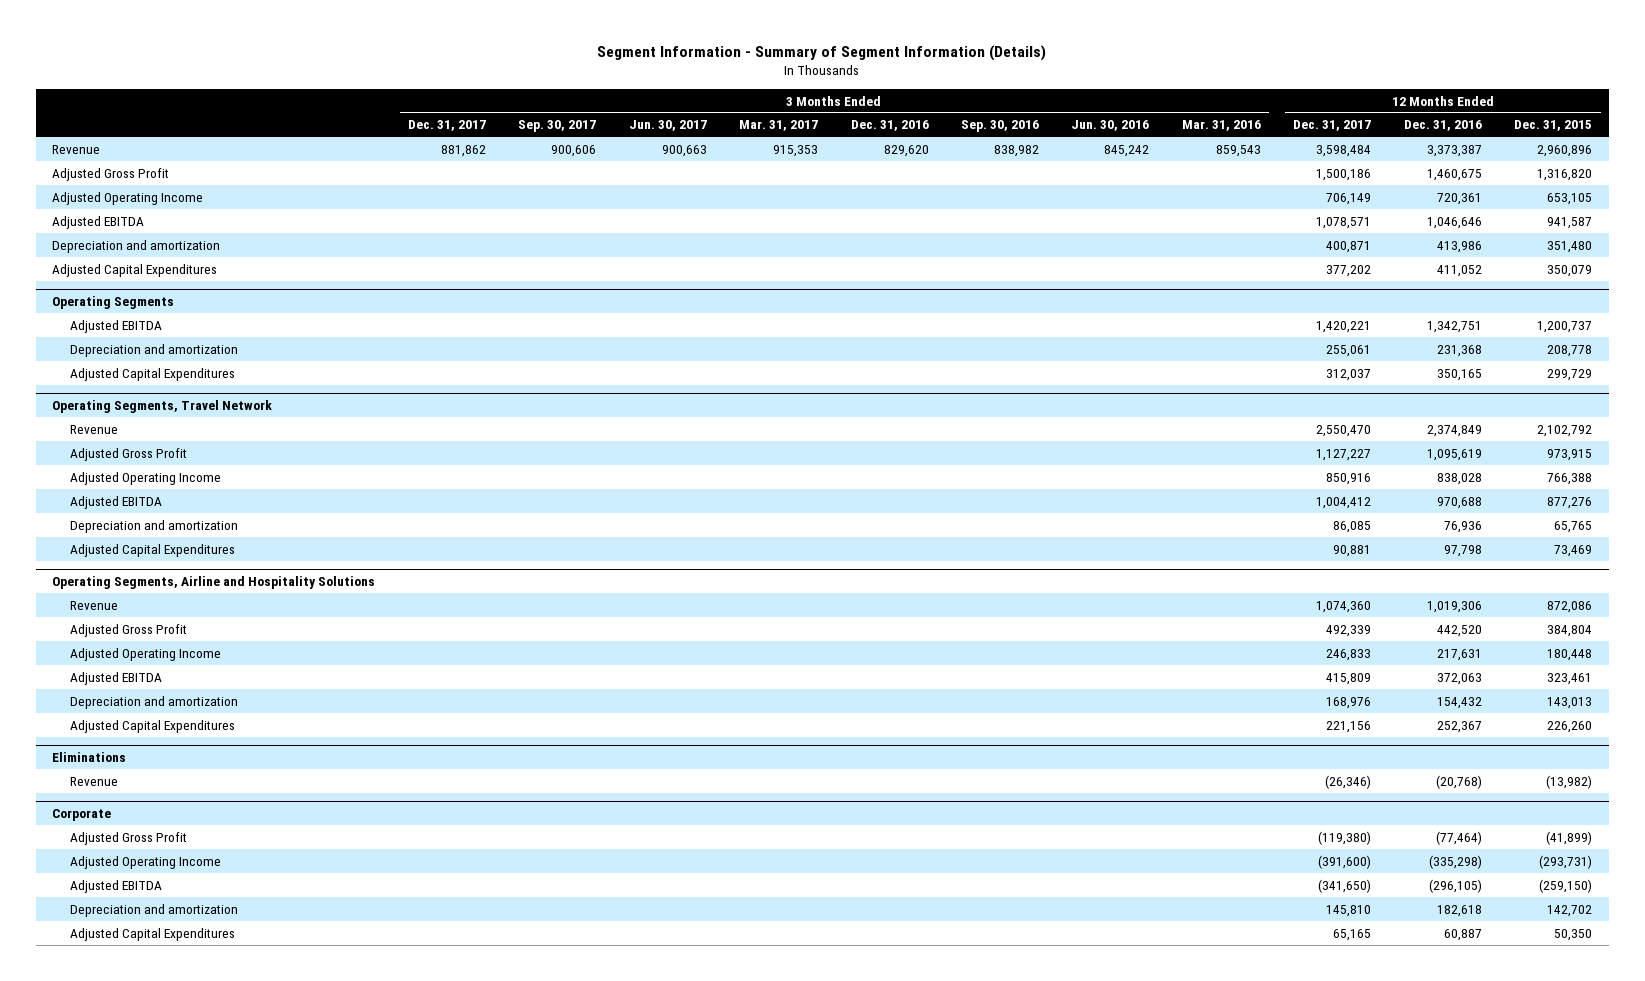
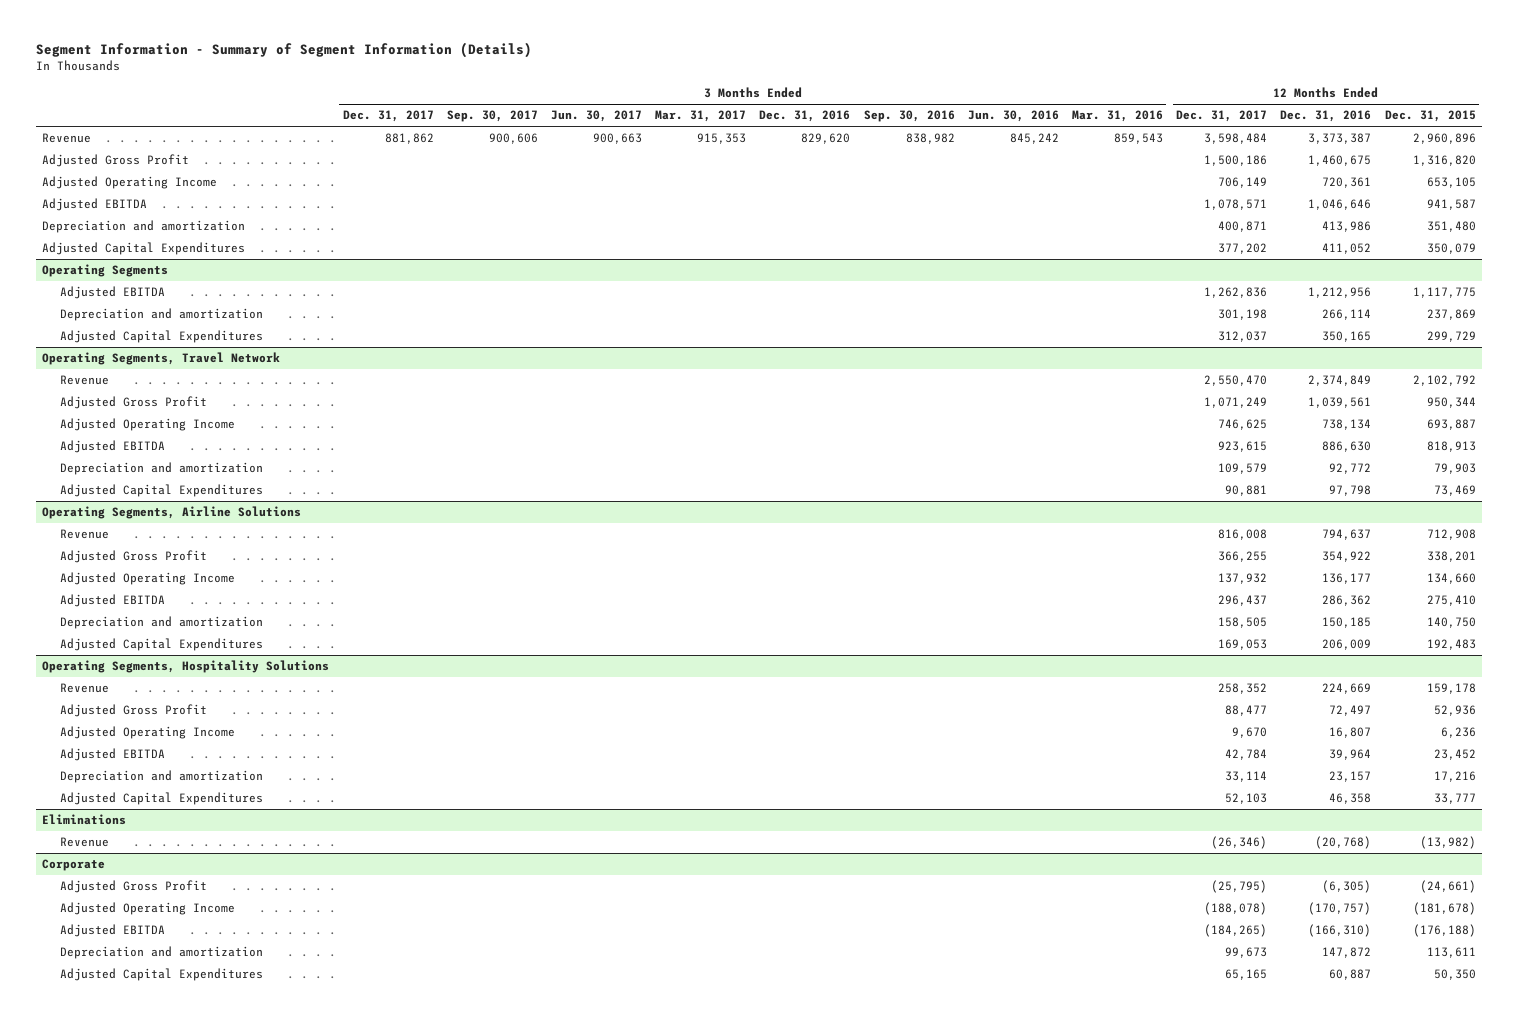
@ Operating Segments
- Adjusted EBITDA | | | | | | | | | 1,420,221 | 1,342,751 | 1,200,737
- Depreciation and amortization | | | | | | | | | 255,061 | 231,368 | 208,778
+ Adjusted EBITDA | | | | | | | | | 1,262,836 | 1,212,956 | 1,117,775
+ Depreciation and amortization | | | | | | | | | 301,198 | 266,114 | 237,869
@ Operating Segments, Travel Network
- Adjusted Gross Profit | | | | | | | | | 1,127,227 | 1,095,619 | 973,915
- Adjusted Operating Income | | | | | | | | | 850,916 | 838,028 | 766,388
- Adjusted EBITDA | | | | | | | | | 1,004,412 | 970,688 | 877,276
- Depreciation and amortization | | | | | | | | | 86,085 | 76,936 | 65,765
+ Adjusted Gross Profit | | | | | | | | | 1,071,249 | 1,039,561 | 950,344
+ Adjusted Operating Income | | | | | | | | | 746,625 | 738,134 | 693,887
+ Adjusted EBITDA | | | | | | | | | 923,615 | 886,630 | 818,913
+ Depreciation and amortization | | | | | | | | | 109,579 | 92,772 | 79,903
- Operating Segments, Airline and Hospitality Solutions
- Revenue | | | | | | | | | 1,074,360 | 1,019,306 | 872,086
- Adjusted Gross Profit | | | | | | | | | 492,339 | 442,520 | 384,804
- Adjusted Operating Income | | | | | | | | | 246,833 | 217,631 | 180,448
- Adjusted EBITDA | | | | | | | | | 415,809 | 372,063 | 323,461
- Depreciation and amortization | | | | | | | | | 168,976 | 154,432 | 143,013
- Adjusted Capital Expenditures | | | | | | | | | 221,156 | 252,367 | 226,260
+ Operating Segments, Airline Solutions
+ Revenue | | | | | | | | | 816,008 | 794,637 | 712,908
+ Adjusted Gross Profit | | | | | | | | | 366,255 | 354,922 | 338,201
+ Adjusted Operating Income | | | | | | | | | 137,932 | 136,177 | 134,660
+ Adjusted EBITDA | | | | | | | | | 296,437 | 286,362 | 275,410
+ Depreciation and amortization | | | | | | | | | 158,505 | 150,185 | 140,750
+ Adjusted Capital Expenditures | | | | | | | | | 169,053 | 206,009 | 192,483
+ Operating Segments, Hospitality Solutions
+ Revenue | | | | | | | | | 258,352 | 224,669 | 159,178
+ Adjusted Gross Profit | | | | | | | | | 88,477 | 72,497 | 52,936
+ Adjusted Operating Income | | | | | | | | | 9,670 | 16,807 | 6,236
+ Adjusted EBITDA | | | | | | | | | 42,784 | 39,964 | 23,452
+ Depreciation and amortization | | | | | | | | | 33,114 | 23,157 | 17,216
+ Adjusted Capital Expenditures | | | | | | | | | 52,103 | 46,358 | 33,777
@ Corporate
- Adjusted Gross Profit | | | | | | | | | (119,380) | (77,464) | (41,899)
- Adjusted Operating Income | | | | | | | | | (391,600) | (335,298) | (293,731)
- Adjusted EBITDA | | | | | | | | | (341,650) | (296,105) | (259,150)
- Depreciation and amortization | | | | | | | | | 145,810 | 182,618 | 142,702
+ Adjusted Gross Profit | | | | | | | | | (25,795) | (6,305) | (24,661)
+ Adjusted Operating Income | | | | | | | | | (188,078) | (170,757) | (181,678)
+ Adjusted EBITDA | | | | | | | | | (184,265) | (166,310) | (176,188)
+ Depreciation and amortization | | | | | | | | | 99,673 | 147,872 | 113,611

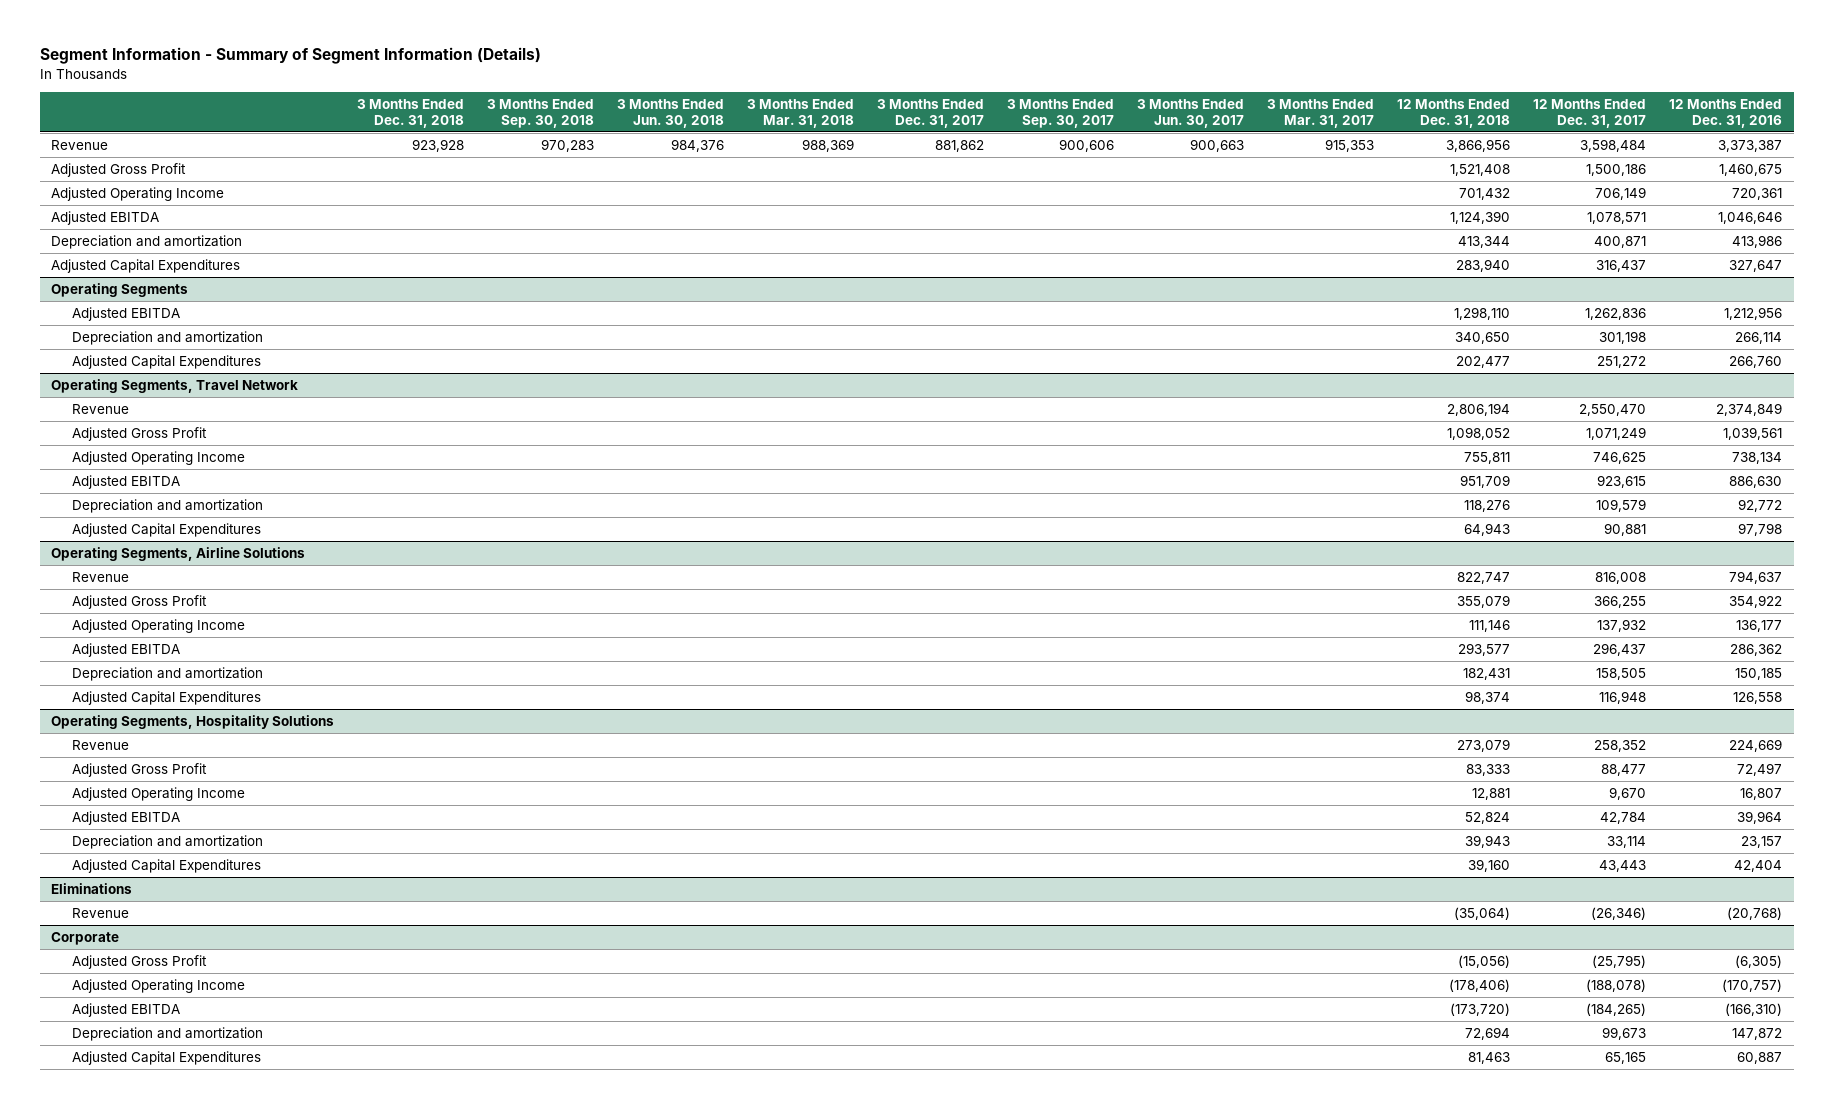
- | 3 Months Ended Dec. 31, 2017 | 3 Months Ended Sep. 30, 2017 | 3 Months Ended Jun. 30, 2017 | 3 Months Ended Mar. 31, 2017 | 3 Months Ended Dec. 31, 2016 | 3 Months Ended Sep. 30, 2016 | 3 Months Ended Jun. 30, 2016 | 3 Months Ended Mar. 31, 2016 | 12 Months Ended Dec. 31, 2017 | 12 Months Ended Dec. 31, 2016 | 12 Months Ended Dec. 31, 2015
+ | 3 Months Ended Dec. 31, 2018 | 3 Months Ended Sep. 30, 2018 | 3 Months Ended Jun. 30, 2018 | 3 Months Ended Mar. 31, 2018 | 3 Months Ended Dec. 31, 2017 | 3 Months Ended Sep. 30, 2017 | 3 Months Ended Jun. 30, 2017 | 3 Months Ended Mar. 31, 2017 | 12 Months Ended Dec. 31, 2018 | 12 Months Ended Dec. 31, 2017 | 12 Months Ended Dec. 31, 2016
- Adjusted Capital Expenditures | | | | | | | | | 377,202 | 411,052 | 350,079
+ Adjusted Capital Expenditures | | | | | | | | | 283,940 | 316,437 | 327,647
@ Operating Segments
- Adjusted Capital Expenditures | | | | | | | | | 312,037 | 350,165 | 299,729
+ Adjusted Capital Expenditures | | | | | | | | | 202,477 | 251,272 | 266,760
@ Operating Segments, Airline Solutions
- Adjusted Capital Expenditures | | | | | | | | | 169,053 | 206,009 | 192,483
+ Adjusted Capital Expenditures | | | | | | | | | 98,374 | 116,948 | 126,558
@ Operating Segments, Hospitality Solutions
- Adjusted Capital Expenditures | | | | | | | | | 52,103 | 46,358 | 33,777
+ Adjusted Capital Expenditures | | | | | | | | | 39,160 | 43,443 | 42,404

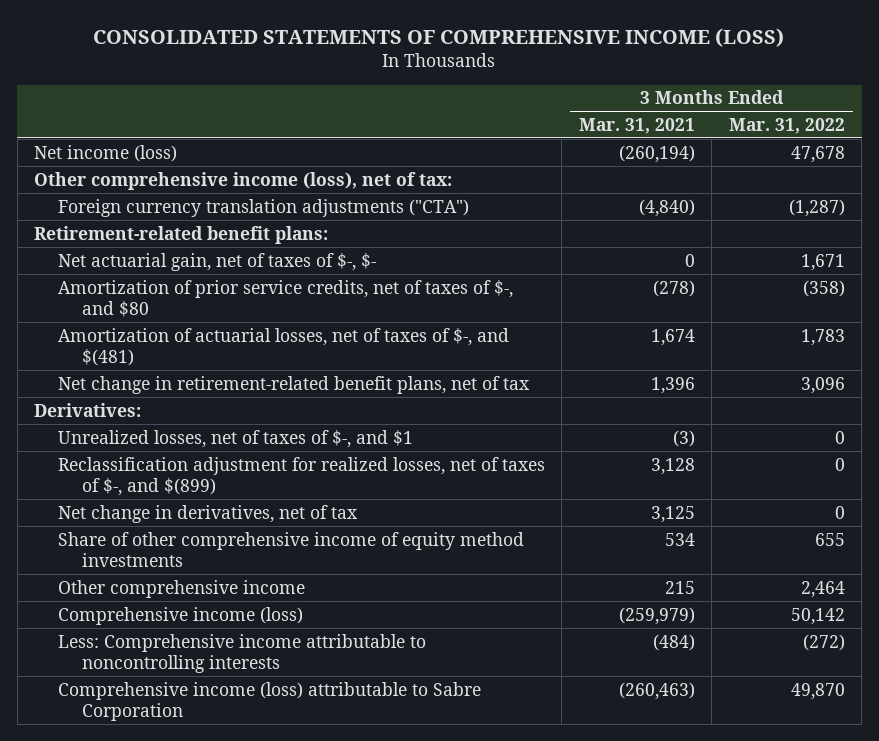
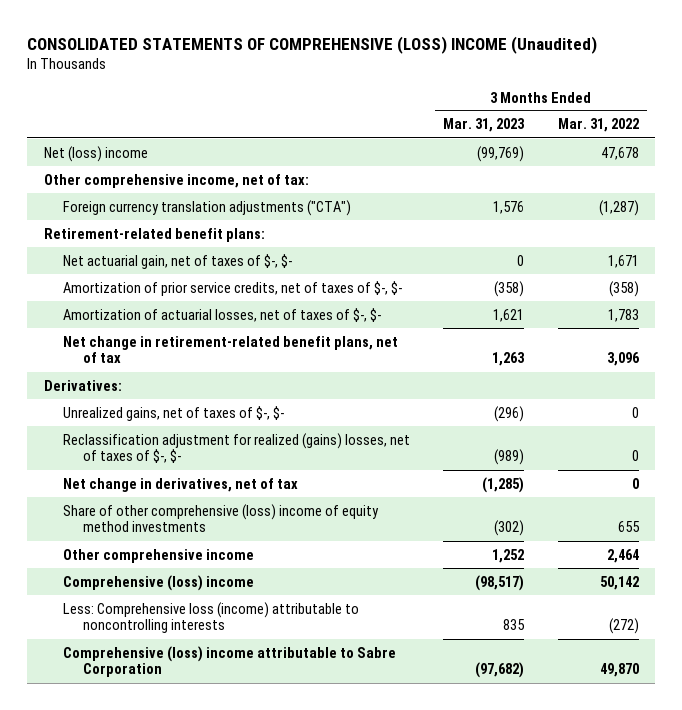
- CONSOLIDATED STATEMENTS OF COMPREHENSIVE INCOME (LOSS)
+ CONSOLIDATED STATEMENTS OF COMPREHENSIVE (LOSS) INCOME (Unaudited)
- | 3 Months Ended Mar. 31, 2021 | 3 Months Ended Mar. 31, 2022
+ | 3 Months Ended Mar. 31, 2023 | 3 Months Ended Mar. 31, 2022
- Net income (loss) | (260,194) | 47,678
- Other comprehensive income (loss), net of tax:
+ Net (loss) income | (99,769) | 47,678
+ Other comprehensive income, net of tax:
- Amortization of prior service credits, net of taxes of $-, and $80 | (278) | (358)
- Amortization of actuarial losses, net of taxes of $-, and $(481) | 1,674 | 1,783
+ Amortization of prior service credits, net of taxes of $-, $- | (358) | (358)
+ Amortization of actuarial losses, net of taxes of $-, $- | 1,621 | 1,783
- Unrealized losses, net of taxes of $-, and $1 | (3) | 0
- Reclassification adjustment for realized losses, net of taxes of $-, and $(899) | 3,128 | 0
+ Unrealized gains, net of taxes of $-, $- | (296) | 0
+ Reclassification adjustment for realized (gains) losses, net of taxes of $-, $- | (989) | 0
- Share of other comprehensive income of equity method investments | 534 | 655
+ Share of other comprehensive (loss) income of equity method investments | (302) | 655
- Comprehensive income (loss) | (259,979) | 50,142
- Less: Comprehensive income attributable to noncontrolling interests | (484) | (272)
- Comprehensive income (loss) attributable to Sabre Corporation | (260,463) | 49,870
+ Comprehensive (loss) income | (98,517) | 50,142
+ Less: Comprehensive loss (income) attributable to noncontrolling interests | 835 | (272)
+ Comprehensive (loss) income attributable to Sabre Corporation | (97,682) | 49,870

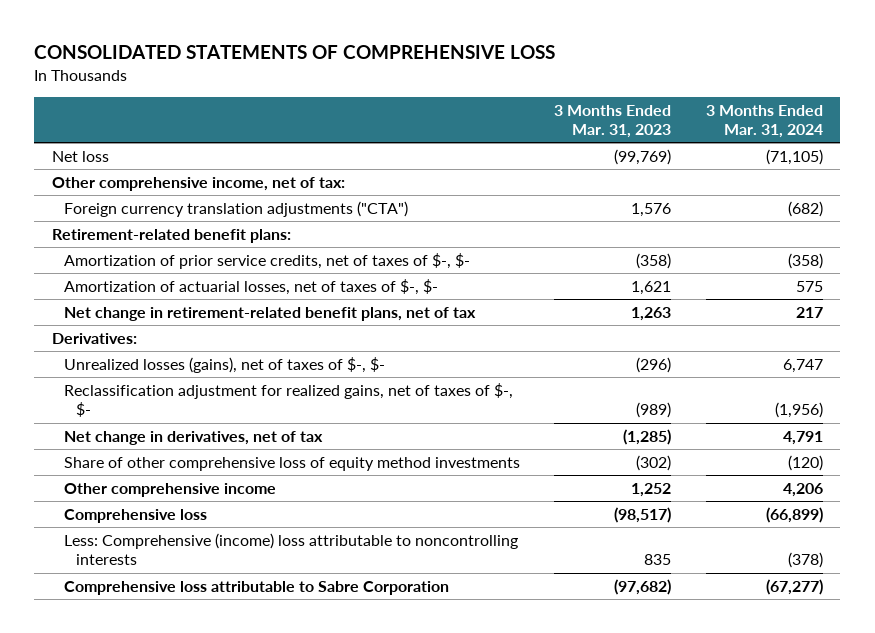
- CONSOLIDATED STATEMENTS OF COMPREHENSIVE (LOSS) INCOME (Unaudited)
+ CONSOLIDATED STATEMENTS OF COMPREHENSIVE LOSS
- | 3 Months Ended Mar. 31, 2023 | 3 Months Ended Mar. 31, 2022
+ | 3 Months Ended Mar. 31, 2023 | 3 Months Ended Mar. 31, 2024
- Net (loss) income | (99,769) | 47,678
+ Net loss | (99,769) | (71,105)
- Net actuarial gain, net of taxes of $-, $- | 0 | 1,671
- Unrealized gains, net of taxes of $-, $- | (296) | 0
- Reclassification adjustment for realized (gains) losses, net of taxes of $-, $- | (989) | 0
+ Unrealized losses (gains), net of taxes of $-, $- | (296) | 6,747
+ Reclassification adjustment for realized gains, net of taxes of $-, $- | (989) | (1,956)
- Share of other comprehensive (loss) income of equity method investments | (302) | 655
+ Share of other comprehensive loss of equity method investments | (302) | (120)
- Comprehensive (loss) income | (98,517) | 50,142
- Less: Comprehensive loss (income) attributable to noncontrolling interests | 835 | (272)
- Comprehensive (loss) income attributable to Sabre Corporation | (97,682) | 49,870
+ Comprehensive loss | (98,517) | (66,899)
+ Less: Comprehensive (income) loss attributable to noncontrolling interests | 835 | (378)
+ Comprehensive loss attributable to Sabre Corporation | (97,682) | (67,277)

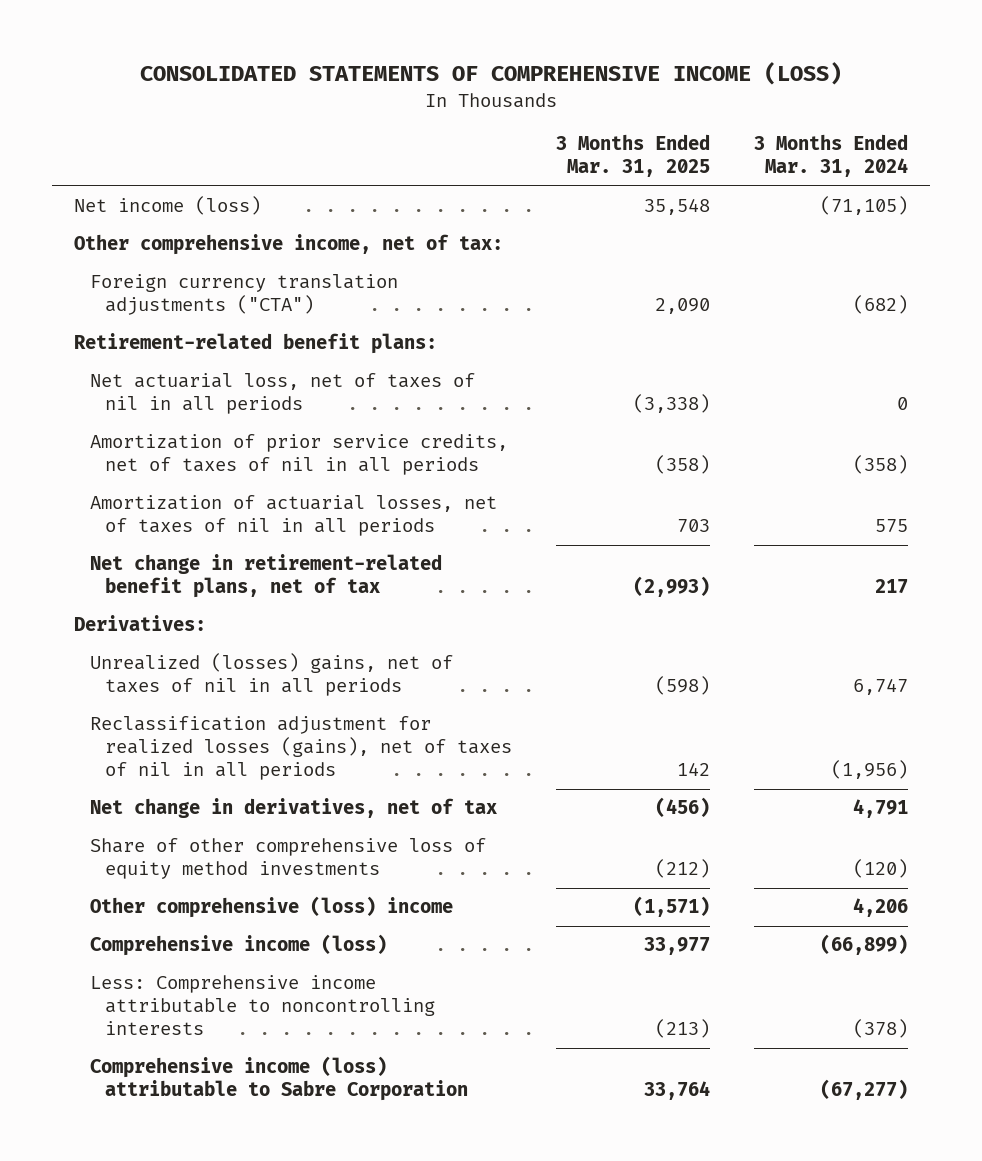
- CONSOLIDATED STATEMENTS OF COMPREHENSIVE LOSS
+ CONSOLIDATED STATEMENTS OF COMPREHENSIVE INCOME (LOSS)
- | 3 Months Ended Mar. 31, 2023 | 3 Months Ended Mar. 31, 2024
+ | 3 Months Ended Mar. 31, 2025 | 3 Months Ended Mar. 31, 2024
- Net loss | (99,769) | (71,105)
+ Net income (loss) | 35,548 | (71,105)
- Amortization of prior service credits, net of taxes of $-, $- | (358) | (358)
- Amortization of actuarial losses, net of taxes of $-, $- | 1,621 | 575
+ Net actuarial loss, net of taxes of nil in all periods | (3,338) | 0
+ Amortization of prior service credits, net of taxes of nil in all periods | (358) | (358)
+ Amortization of actuarial losses, net of taxes of nil in all periods | 703 | 575
- Unrealized losses (gains), net of taxes of $-, $- | (296) | 6,747
- Reclassification adjustment for realized gains, net of taxes of $-, $- | (989) | (1,956)
+ Unrealized (losses) gains, net of taxes of nil in all periods | (598) | 6,747
+ Reclassification adjustment for realized losses (gains), net of taxes of nil in all periods | 142 | (1,956)
- Other comprehensive income | 1,252 | 4,206
- Comprehensive loss | (98,517) | (66,899)
- Less: Comprehensive (income) loss attributable to noncontrolling interests | 835 | (378)
- Comprehensive loss attributable to Sabre Corporation | (97,682) | (67,277)
+ Other comprehensive (loss) income | (1,571) | 4,206
+ Comprehensive income (loss) | 33,977 | (66,899)
+ Less: Comprehensive income attributable to noncontrolling interests | (213) | (378)
+ Comprehensive income (loss) attributable to Sabre Corporation | 33,764 | (67,277)

